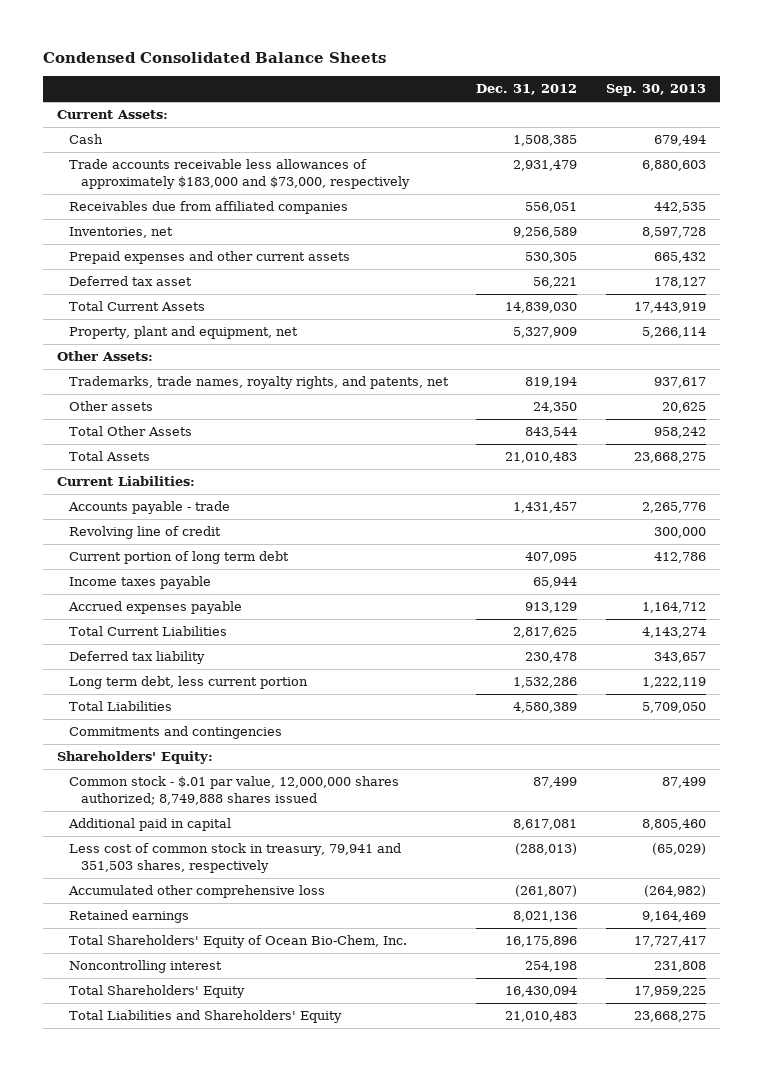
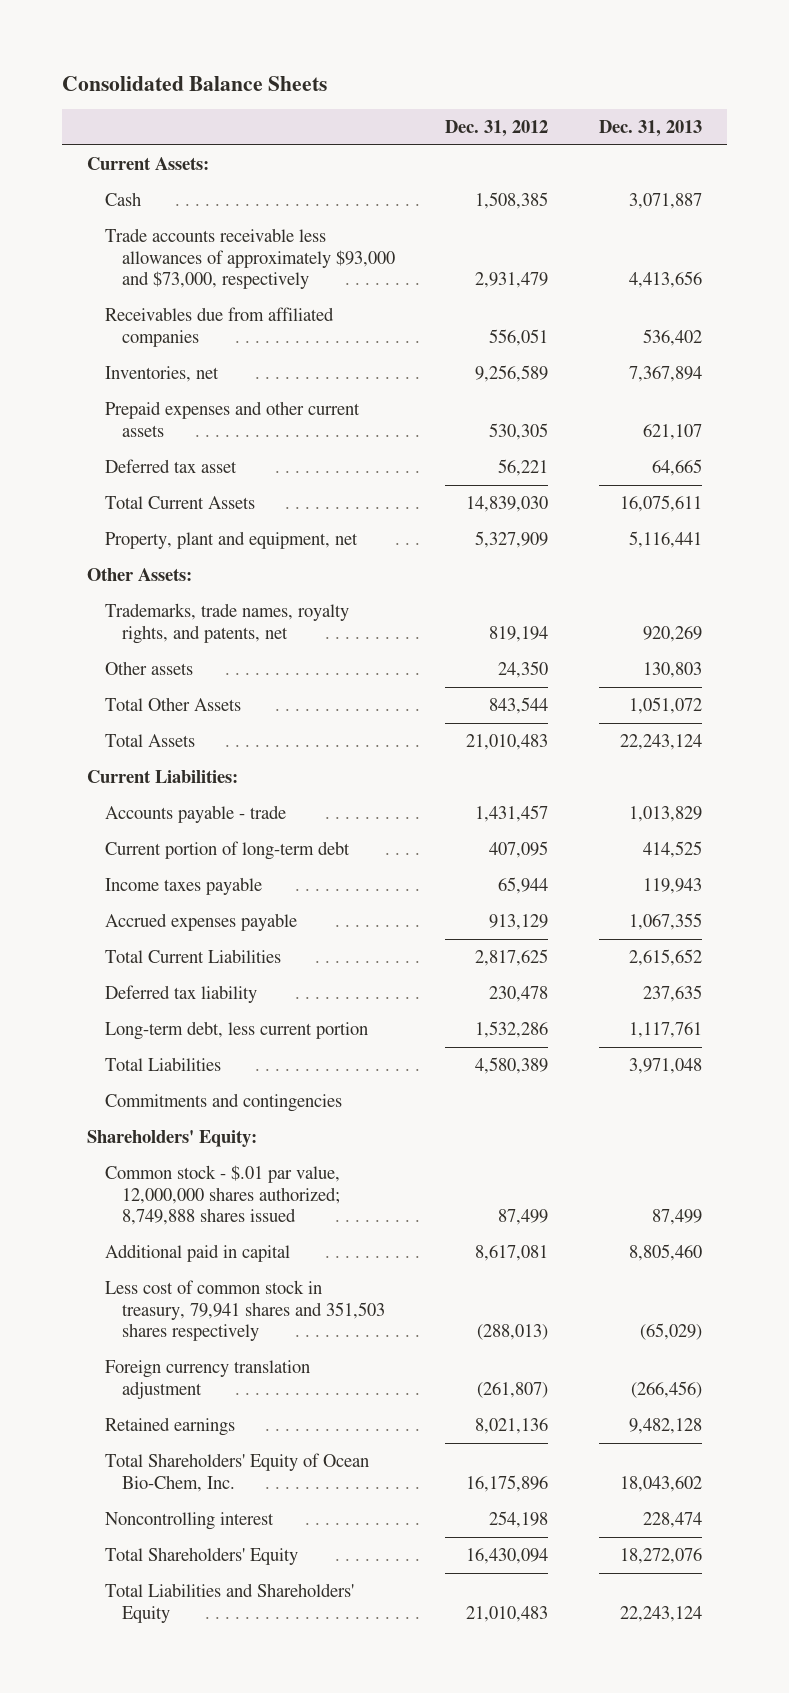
- Condensed Consolidated Balance Sheets
+ Consolidated Balance Sheets
- | Dec. 31, 2012 | Sep. 30, 2013
+ | Dec. 31, 2012 | Dec. 31, 2013
- Trade accounts receivable less allowances of approximately $183,000 and $73,000, respectively | 2,931,479 | 6,880,603
+ Trade accounts receivable less allowances of approximately $93,000 and $73,000, respectively | 2,931,479 | 4,413,656
- Revolving line of credit | | 300,000
- Current portion of long term debt | 407,095 | 412,786
+ Current portion of long-term debt | 407,095 | 414,525
- Long term debt, less current portion | 1,532,286 | 1,222,119
+ Long-term debt, less current portion | 1,532,286 | 1,117,761
- Less cost of common stock in treasury, 79,941 and 351,503 shares, respectively | (288,013) | (65,029)
- Accumulated other comprehensive loss | (261,807) | (264,982)
+ Less cost of common stock in treasury, 79,941 shares and 351,503 shares respectively | (288,013) | (65,029)
+ Foreign currency translation adjustment | (261,807) | (266,456)

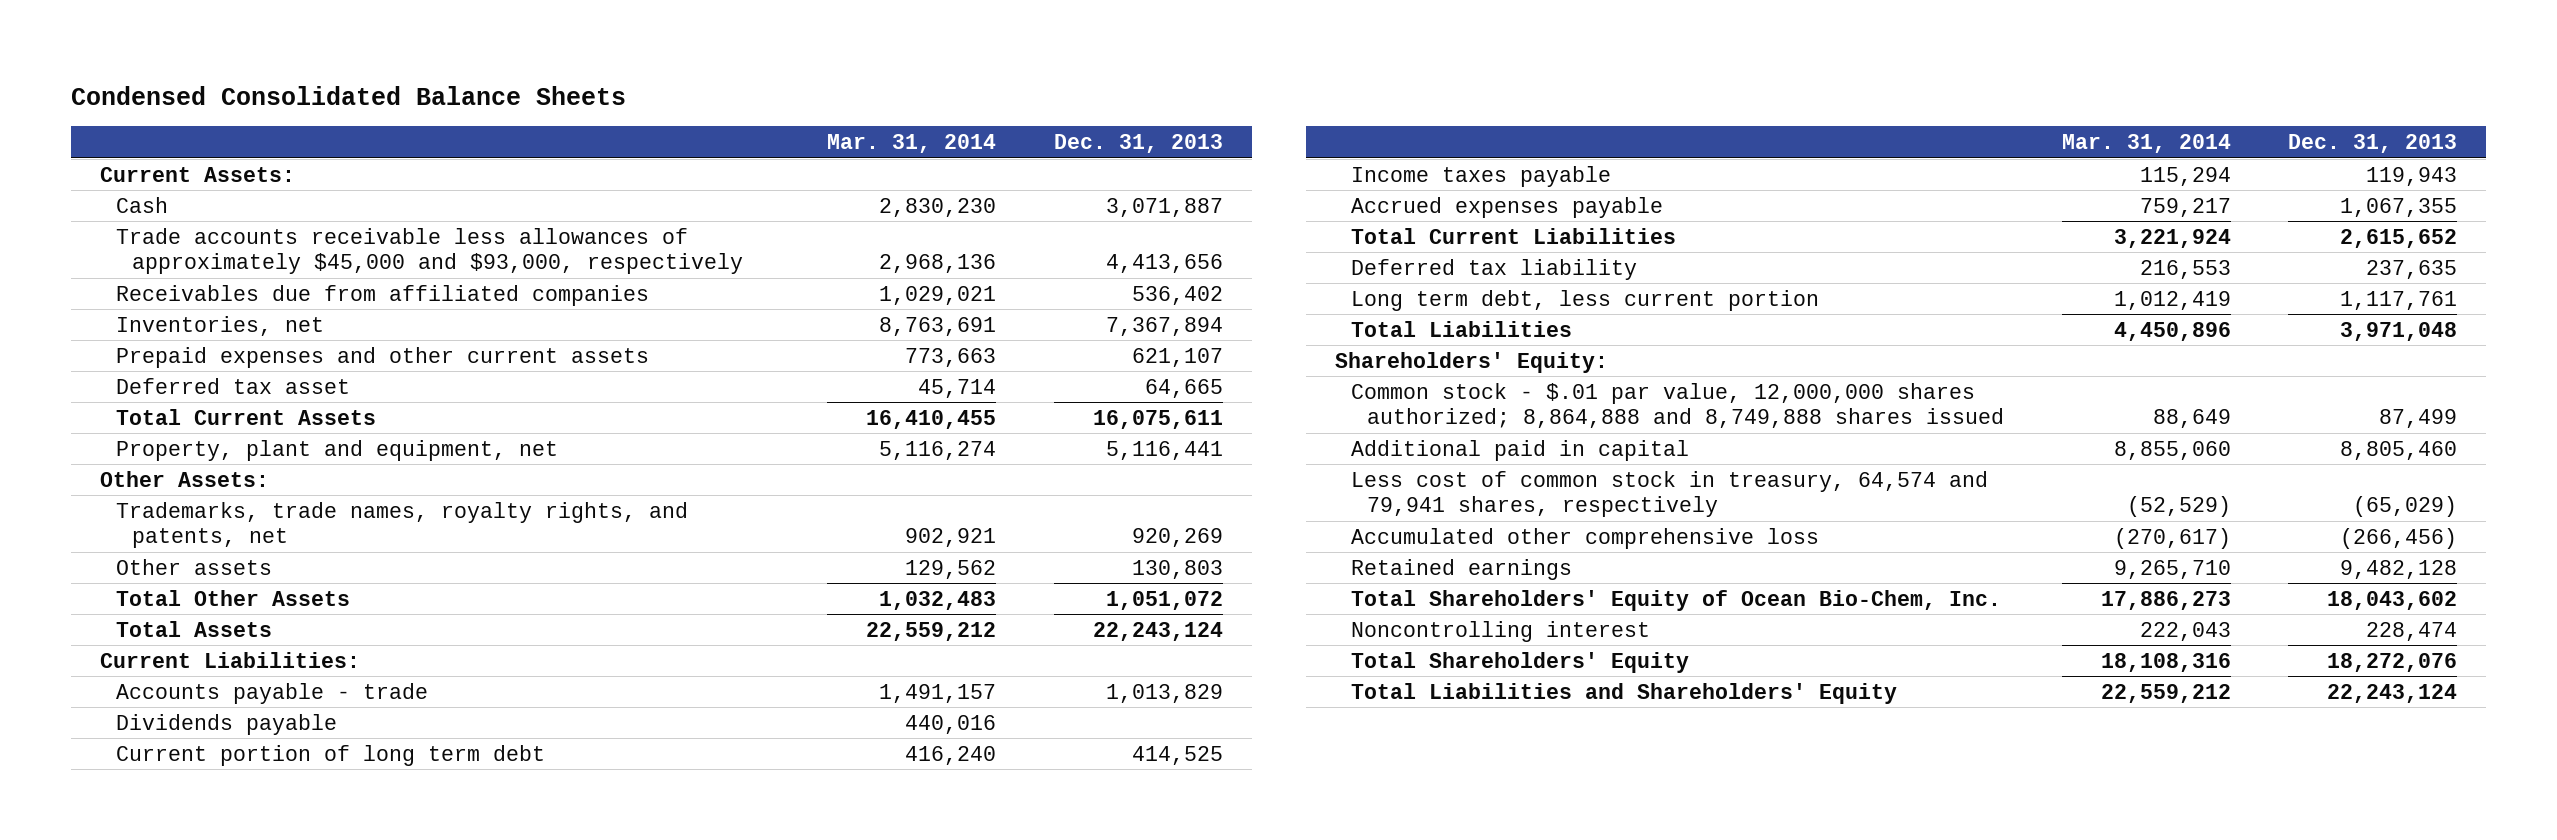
- Consolidated Balance Sheets
+ Condensed Consolidated Balance Sheets
- | Dec. 31, 2012 | Dec. 31, 2013
+ | Mar. 31, 2014 | Dec. 31, 2013
- Trade accounts receivable less allowances of approximately $93,000 and $73,000, respectively | 2,931,479 | 4,413,656
+ Trade accounts receivable less allowances of approximately $45,000 and $93,000, respectively | 2,968,136 | 4,413,656
- Current portion of long-term debt | 407,095 | 414,525
+ Dividends payable | 440,016 |
+ Current portion of long term debt | 416,240 | 414,525
- Long-term debt, less current portion | 1,532,286 | 1,117,761
+ Long term debt, less current portion | 1,012,419 | 1,117,761
- Commitments and contingencies
- Common stock - $.01 par value, 12,000,000 shares authorized; 8,749,888 shares issued | 87,499 | 87,499
+ Common stock - $.01 par value, 12,000,000 shares authorized; 8,864,888 and 8,749,888 shares issued | 88,649 | 87,499
- Less cost of common stock in treasury, 79,941 shares and 351,503 shares respectively | (288,013) | (65,029)
- Foreign currency translation adjustment | (261,807) | (266,456)
+ Less cost of common stock in treasury, 64,574 and 79,941 shares, respectively | (52,529) | (65,029)
+ Accumulated other comprehensive loss | (270,617) | (266,456)

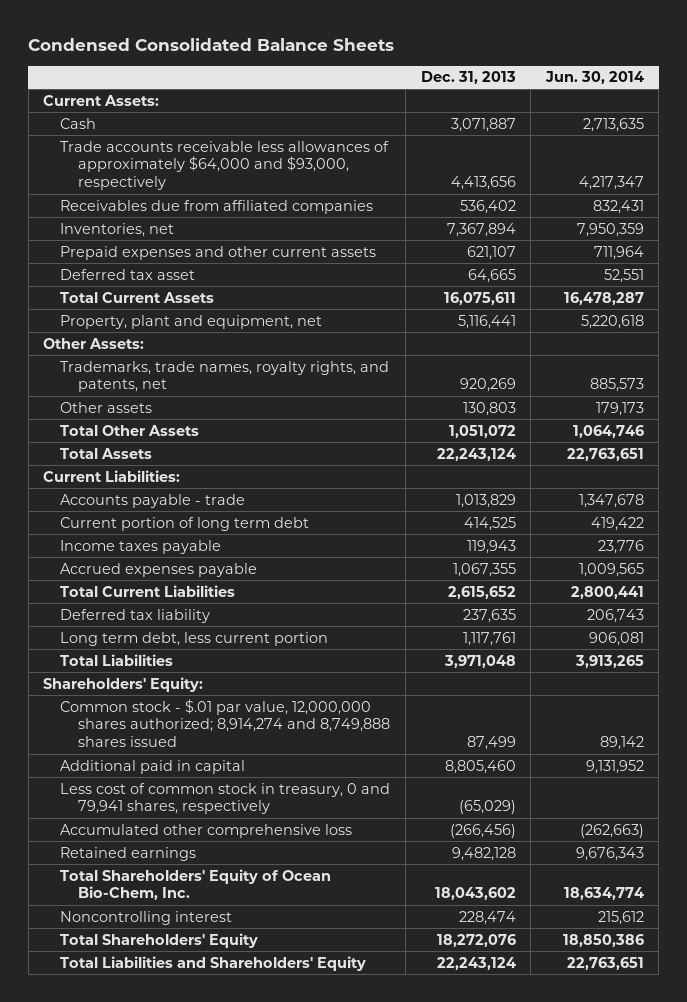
- | Mar. 31, 2014 | Dec. 31, 2013
+ | Dec. 31, 2013 | Jun. 30, 2014
- Trade accounts receivable less allowances of approximately $45,000 and $93,000, respectively | 2,968,136 | 4,413,656
+ Trade accounts receivable less allowances of approximately $64,000 and $93,000, respectively | 4,413,656 | 4,217,347
- Dividends payable | 440,016 |
- Common stock - $.01 par value, 12,000,000 shares authorized; 8,864,888 and 8,749,888 shares issued | 88,649 | 87,499
+ Common stock - $.01 par value, 12,000,000 shares authorized; 8,914,274 and 8,749,888 shares issued | 87,499 | 89,142
- Less cost of common stock in treasury, 64,574 and 79,941 shares, respectively | (52,529) | (65,029)
+ Less cost of common stock in treasury, 0 and 79,941 shares, respectively | (65,029) |

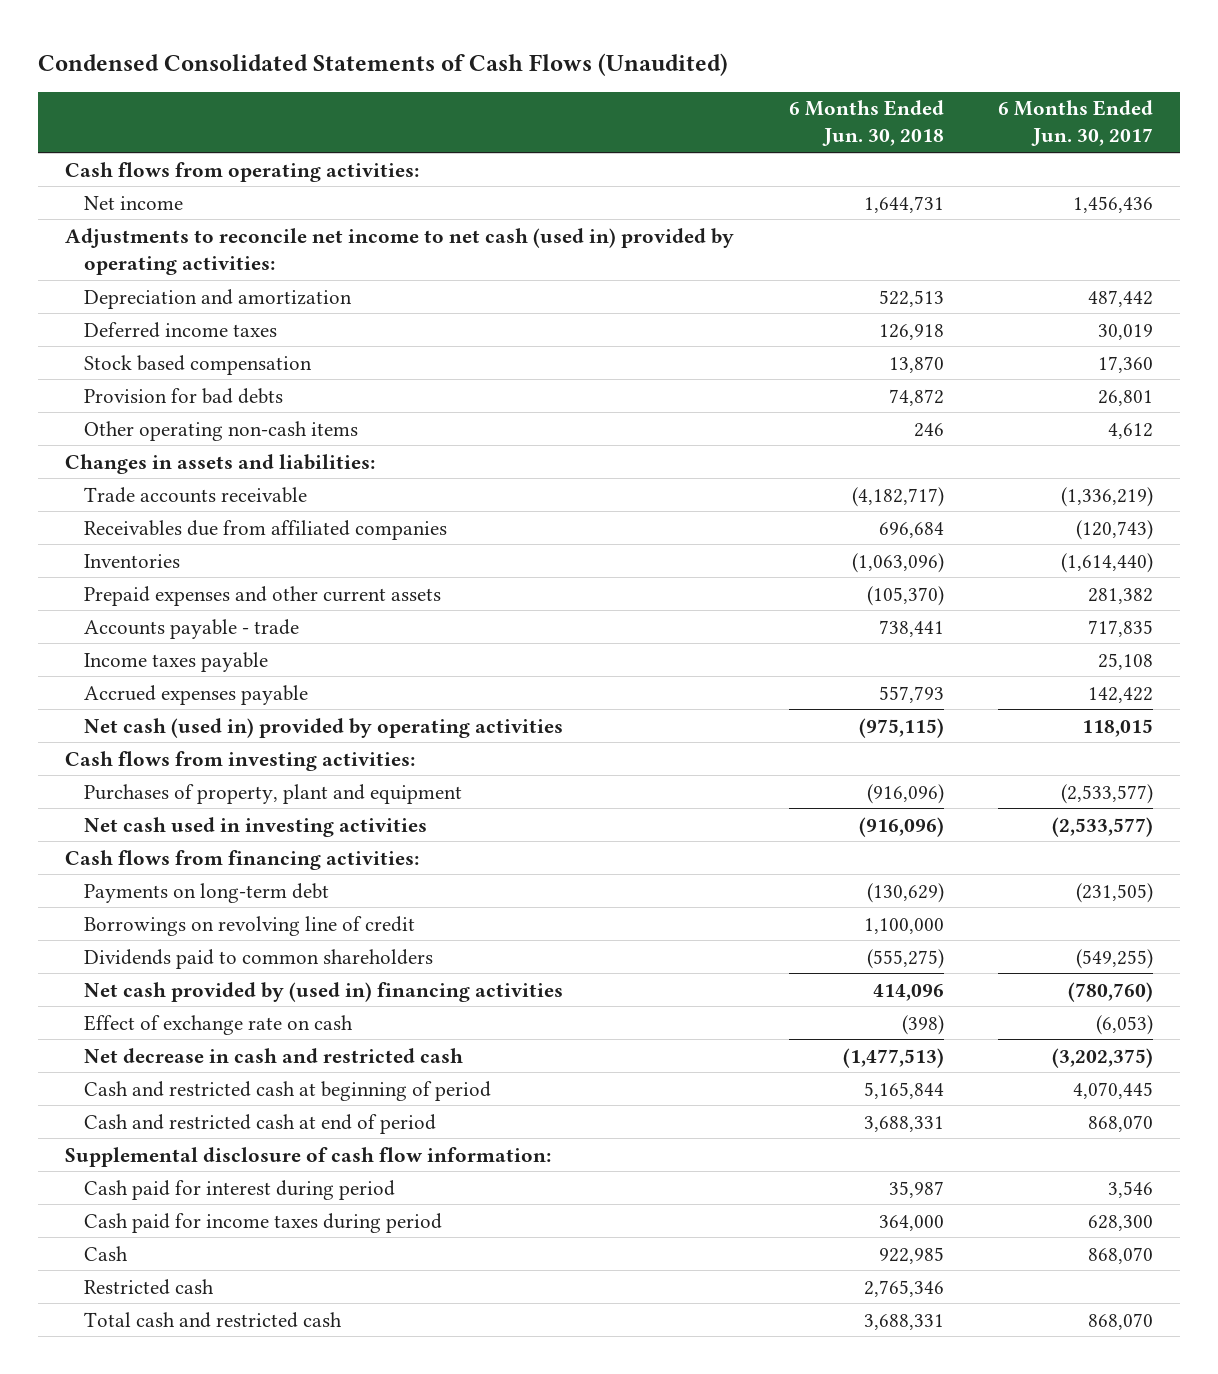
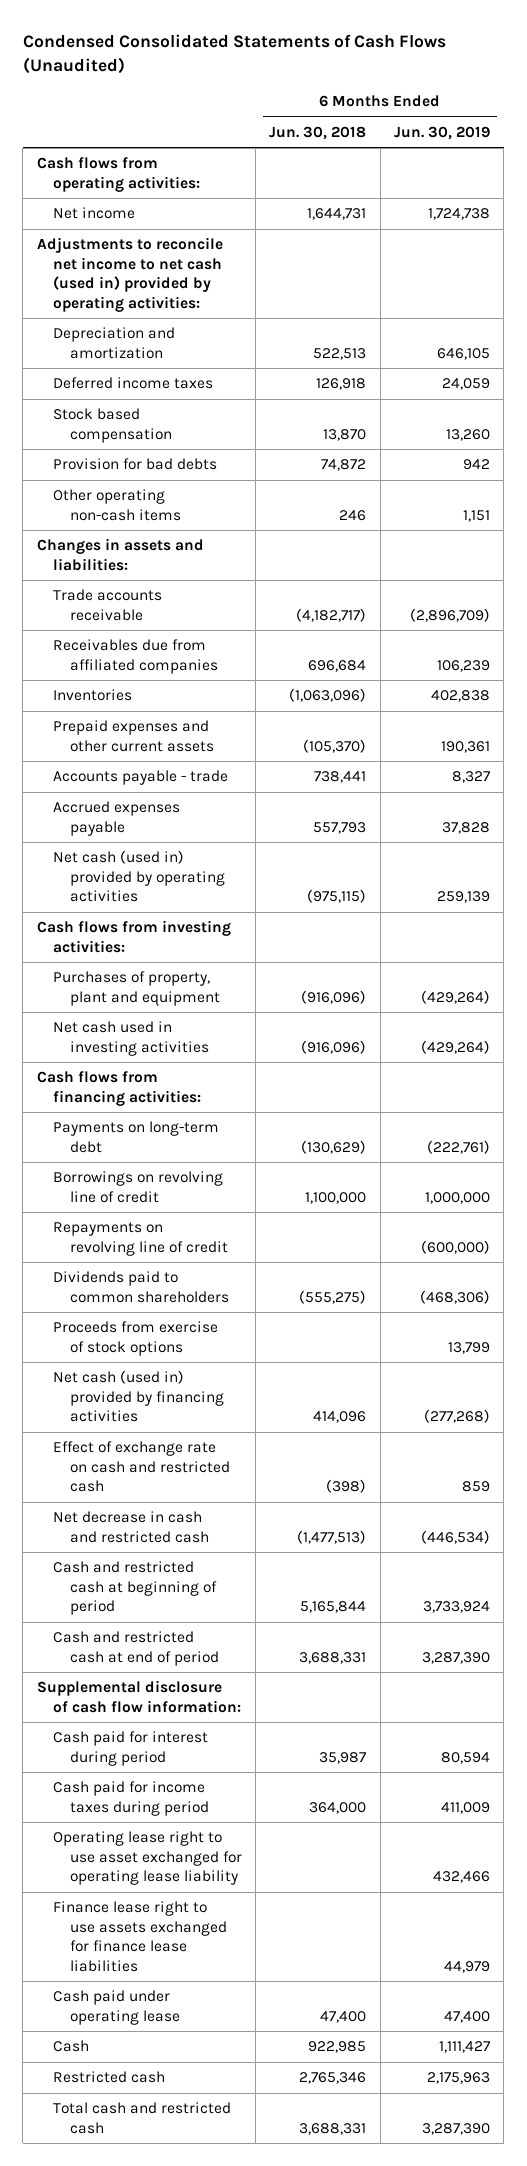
- | 6 Months Ended Jun. 30, 2018 | 6 Months Ended Jun. 30, 2017
+ | 6 Months Ended Jun. 30, 2018 | 6 Months Ended Jun. 30, 2019
- Income taxes payable | | 25,108
+ Repayments on revolving line of credit | | (600,000)
- Net cash provided by (used in) financing activities | 414,096 | (780,760)
- Effect of exchange rate on cash | (398) | (6,053)
+ Proceeds from exercise of stock options | | 13,799
+ Net cash (used in) provided by financing activities | 414,096 | (277,268)
+ Effect of exchange rate on cash and restricted cash | (398) | 859
+ Operating lease right to use asset exchanged for operating lease liability | | 432,466
+ Finance lease right to use assets exchanged for finance lease liabilities | | 44,979
+ Cash paid under operating lease | 47,400 | 47,400

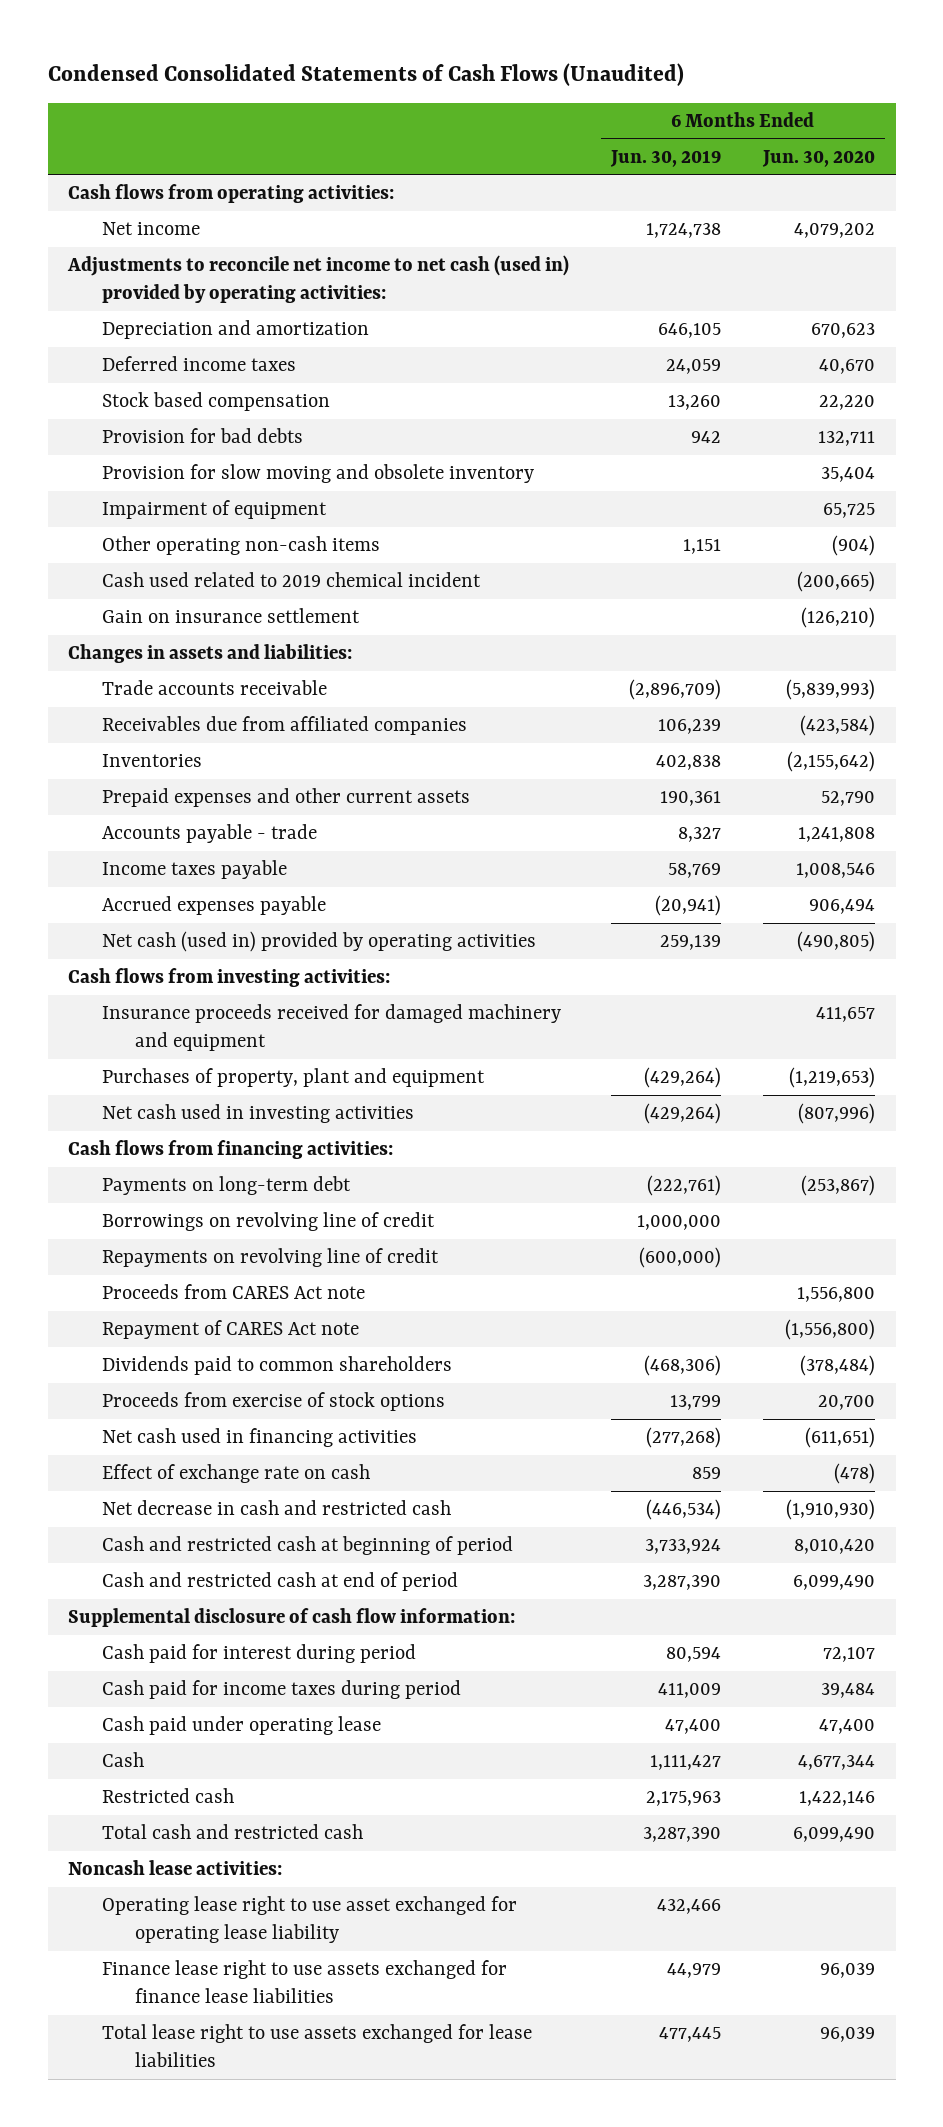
- | 6 Months Ended Jun. 30, 2018 | 6 Months Ended Jun. 30, 2019
+ | 6 Months Ended Jun. 30, 2019 | 6 Months Ended Jun. 30, 2020
+ Provision for slow moving and obsolete inventory | | 35,404
+ Impairment of equipment | | 65,725
+ Cash used related to 2019 chemical incident | | (200,665)
+ Gain on insurance settlement | | (126,210)
- Accrued expenses payable | 557,793 | 37,828
+ Income taxes payable | 58,769 | 1,008,546
+ Accrued expenses payable | (20,941) | 906,494
+ Insurance proceeds received for damaged machinery and equipment | | 411,657
+ Proceeds from CARES Act note | | 1,556,800
+ Repayment of CARES Act note | | (1,556,800)
- Net cash (used in) provided by financing activities | 414,096 | (277,268)
- Effect of exchange rate on cash and restricted cash | (398) | 859
+ Net cash used in financing activities | (277,268) | (611,651)
+ Effect of exchange rate on cash | 859 | (478)
+ Noncash lease activities:
moved down: Operating lease right to use asset exchanged for operating lease liability | 432,466 |
moved down: Finance lease right to use assets exchanged for finance lease liabilities | 44,979 | 96,039
+ Total lease right to use assets exchanged for lease liabilities | 477,445 | 96,039

